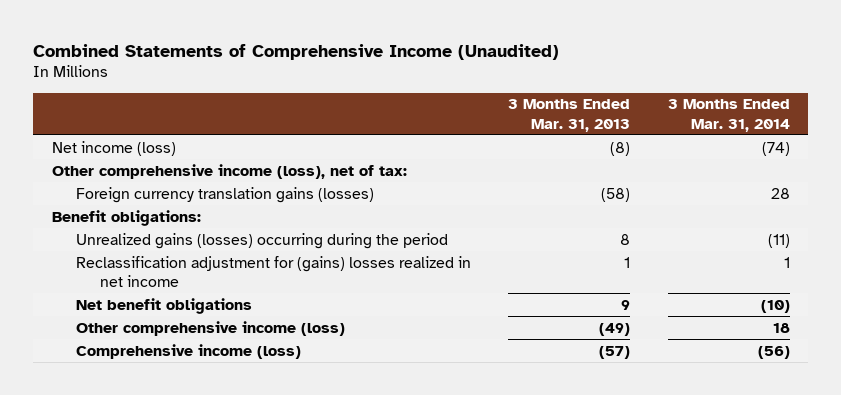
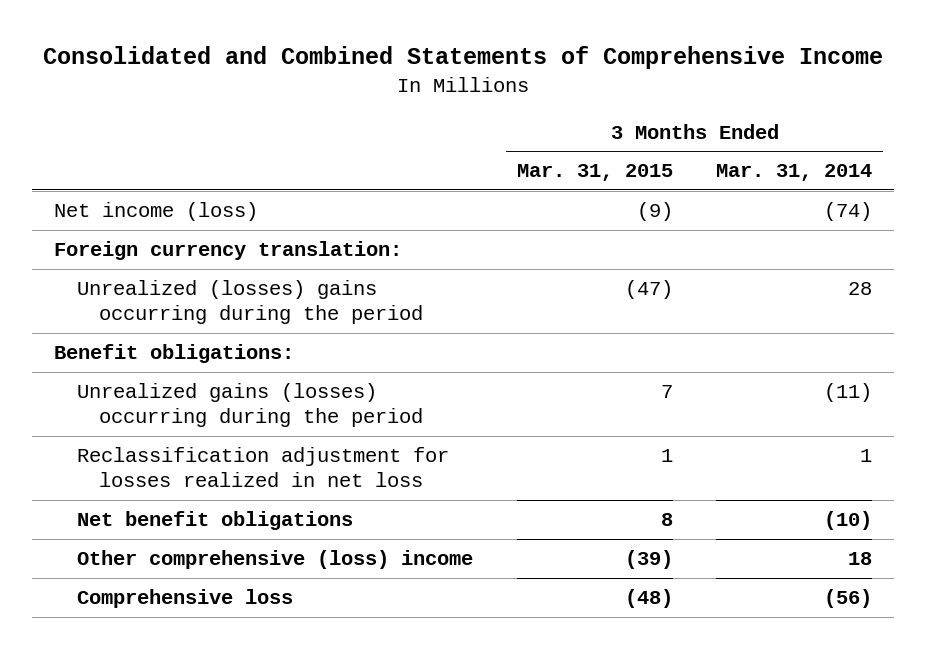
- Combined Statements of Comprehensive Income (Unaudited)
+ Consolidated and Combined Statements of Comprehensive Income
- | 3 Months Ended Mar. 31, 2013 | 3 Months Ended Mar. 31, 2014
+ | 3 Months Ended Mar. 31, 2015 | 3 Months Ended Mar. 31, 2014
- Other comprehensive income (loss), net of tax:
- Foreign currency translation gains (losses) | (58) | 28
+ Foreign currency translation:
+ Unrealized (losses) gains occurring during the period | (47) | 28
- Reclassification adjustment for (gains) losses realized in net income | 1 | 1
+ Reclassification adjustment for losses realized in net loss | 1 | 1
- Other comprehensive income (loss) | (49) | 18
- Comprehensive income (loss) | (57) | (56)
+ Other comprehensive (loss) income | (39) | 18
+ Comprehensive loss | (48) | (56)

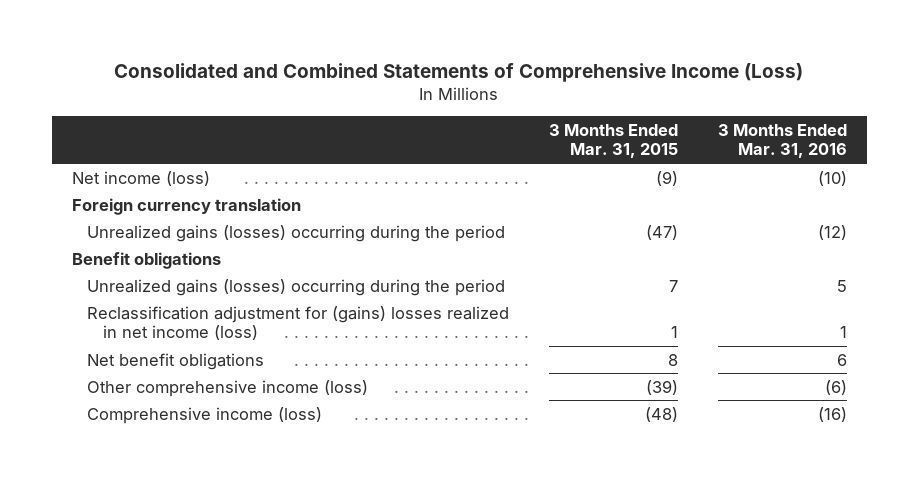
- Consolidated and Combined Statements of Comprehensive Income
+ Consolidated and Combined Statements of Comprehensive Income (Loss)
- | 3 Months Ended Mar. 31, 2015 | 3 Months Ended Mar. 31, 2014
+ | 3 Months Ended Mar. 31, 2015 | 3 Months Ended Mar. 31, 2016
- Foreign currency translation:
- Unrealized (losses) gains occurring during the period | (47) | 28
- Benefit obligations:
+ Foreign currency translation
+ Unrealized gains (losses) occurring during the period | (47) | (12)
+ Benefit obligations
- Reclassification adjustment for losses realized in net loss | 1 | 1
+ Reclassification adjustment for (gains) losses realized in net income (loss) | 1 | 1
- Other comprehensive (loss) income | (39) | 18
- Comprehensive loss | (48) | (56)
+ Other comprehensive income (loss) | (39) | (6)
+ Comprehensive income (loss) | (48) | (16)

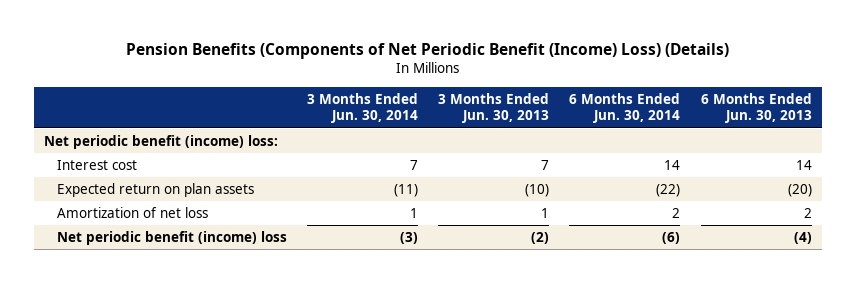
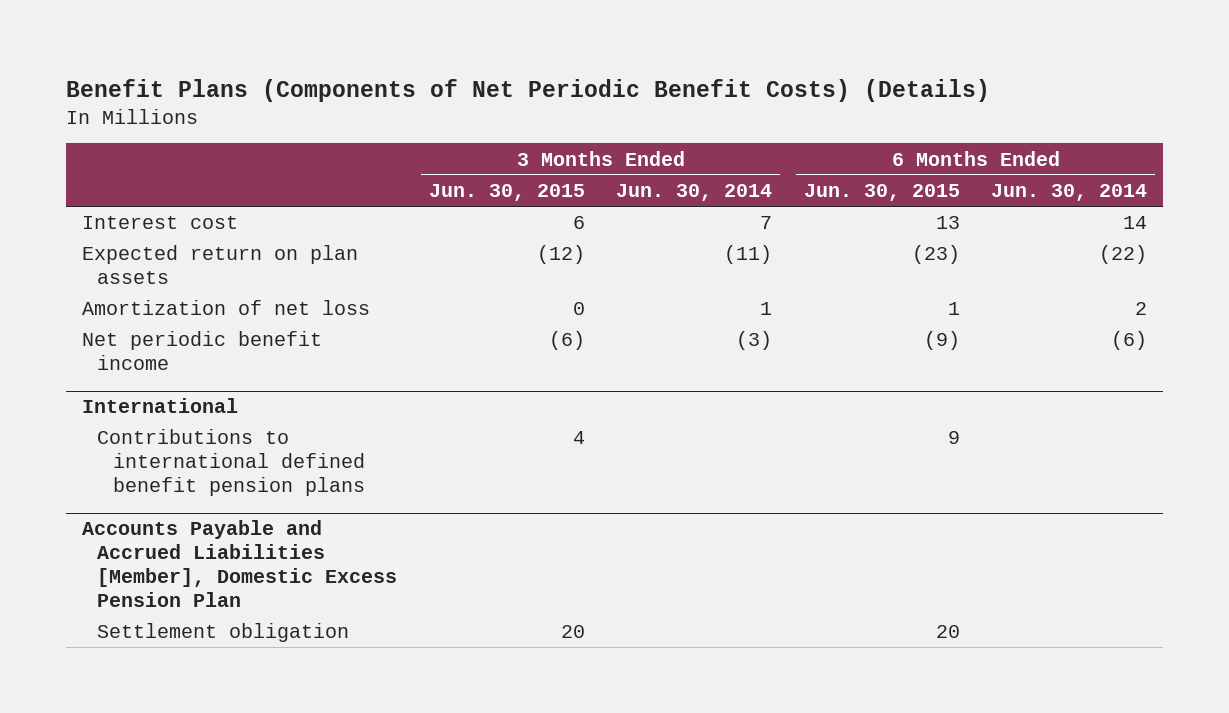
- Pension Benefits (Components of Net Periodic Benefit (Income) Loss) (Details)
+ Benefit Plans (Components of Net Periodic Benefit Costs) (Details)
- | 3 Months Ended Jun. 30, 2014 | 3 Months Ended Jun. 30, 2013 | 6 Months Ended Jun. 30, 2014 | 6 Months Ended Jun. 30, 2013
+ | 3 Months Ended Jun. 30, 2015 | 3 Months Ended Jun. 30, 2014 | 6 Months Ended Jun. 30, 2015 | 6 Months Ended Jun. 30, 2014
- Net periodic benefit (income) loss:
- Net periodic benefit (income) loss | (3) | (2) | (6) | (4)
+ Net periodic benefit income | (6) | (3) | (9) | (6)
+ International
+ Contributions to international defined benefit pension plans | 4 | | 9 |
+ Accounts Payable and Accrued Liabilities [Member], Domestic Excess Pension Plan
+ Settlement obligation | 20 | | 20 |

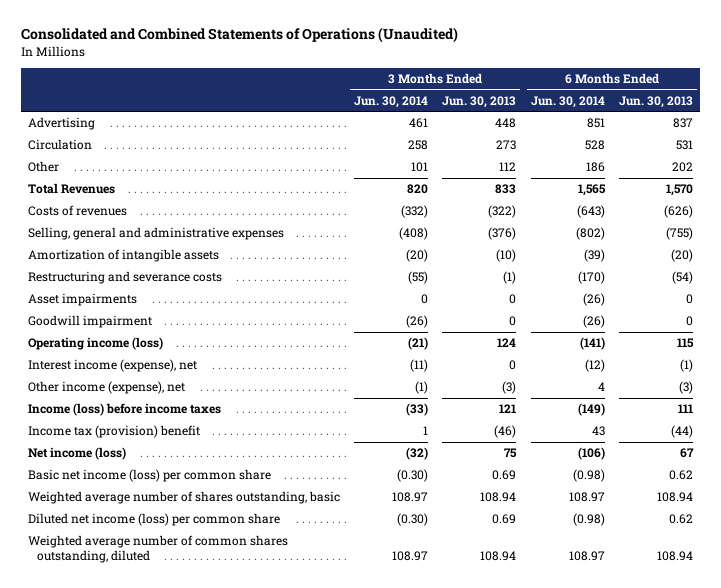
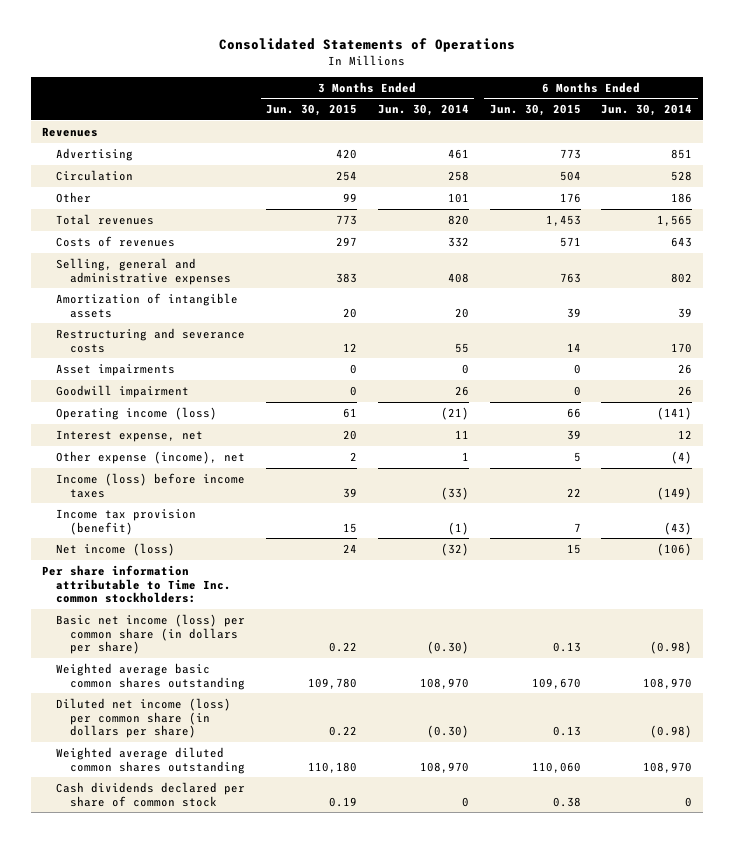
- Consolidated and Combined Statements of Operations (Unaudited)
+ Consolidated Statements of Operations
- | 3 Months Ended Jun. 30, 2014 | 3 Months Ended Jun. 30, 2013 | 6 Months Ended Jun. 30, 2014 | 6 Months Ended Jun. 30, 2013
+ | 3 Months Ended Jun. 30, 2015 | 3 Months Ended Jun. 30, 2014 | 6 Months Ended Jun. 30, 2015 | 6 Months Ended Jun. 30, 2014
+ Revenues
- Total Revenues | 820 | 833 | 1,565 | 1,570
- Costs of revenues | (332) | (322) | (643) | (626)
- Selling, general and administrative expenses | (408) | (376) | (802) | (755)
- Amortization of intangible assets | (20) | (10) | (39) | (20)
- Restructuring and severance costs | (55) | (1) | (170) | (54)
- Asset impairments | 0 | 0 | (26) | 0
- Goodwill impairment | (26) | 0 | (26) | 0
+ Total revenues | 773 | 820 | 1,453 | 1,565
+ Costs of revenues | 297 | 332 | 571 | 643
+ Selling, general and administrative expenses | 383 | 408 | 763 | 802
+ Amortization of intangible assets | 20 | 20 | 39 | 39
+ Restructuring and severance costs | 12 | 55 | 14 | 170
+ Asset impairments | 0 | 0 | 0 | 26
+ Goodwill impairment | 0 | 26 | 0 | 26
- Interest income (expense), net | (11) | 0 | (12) | (1)
- Other income (expense), net | (1) | (3) | 4 | (3)
+ Interest expense, net | 20 | 11 | 39 | 12
+ Other expense (income), net | 2 | 1 | 5 | (4)
- Income tax (provision) benefit | 1 | (46) | 43 | (44)
+ Income tax provision (benefit) | 15 | (1) | 7 | (43)
- Basic net income (loss) per common share | (0.30) | 0.69 | (0.98) | 0.62
- Weighted average number of shares outstanding, basic | 108.97 | 108.94 | 108.97 | 108.94
- Diluted net income (loss) per common share | (0.30) | 0.69 | (0.98) | 0.62
- Weighted average number of common shares outstanding, diluted | 108.97 | 108.94 | 108.97 | 108.94
+ Per share information attributable to Time Inc. common stockholders:
+ Basic net income (loss) per common share (in dollars per share) | 0.22 | (0.30) | 0.13 | (0.98)
+ Weighted average basic common shares outstanding | 109,780 | 108,970 | 109,670 | 108,970
+ Diluted net income (loss) per common share (in dollars per share) | 0.22 | (0.30) | 0.13 | (0.98)
+ Weighted average diluted common shares outstanding | 110,180 | 108,970 | 110,060 | 108,970
+ Cash dividends declared per share of common stock | 0.19 | 0 | 0.38 | 0

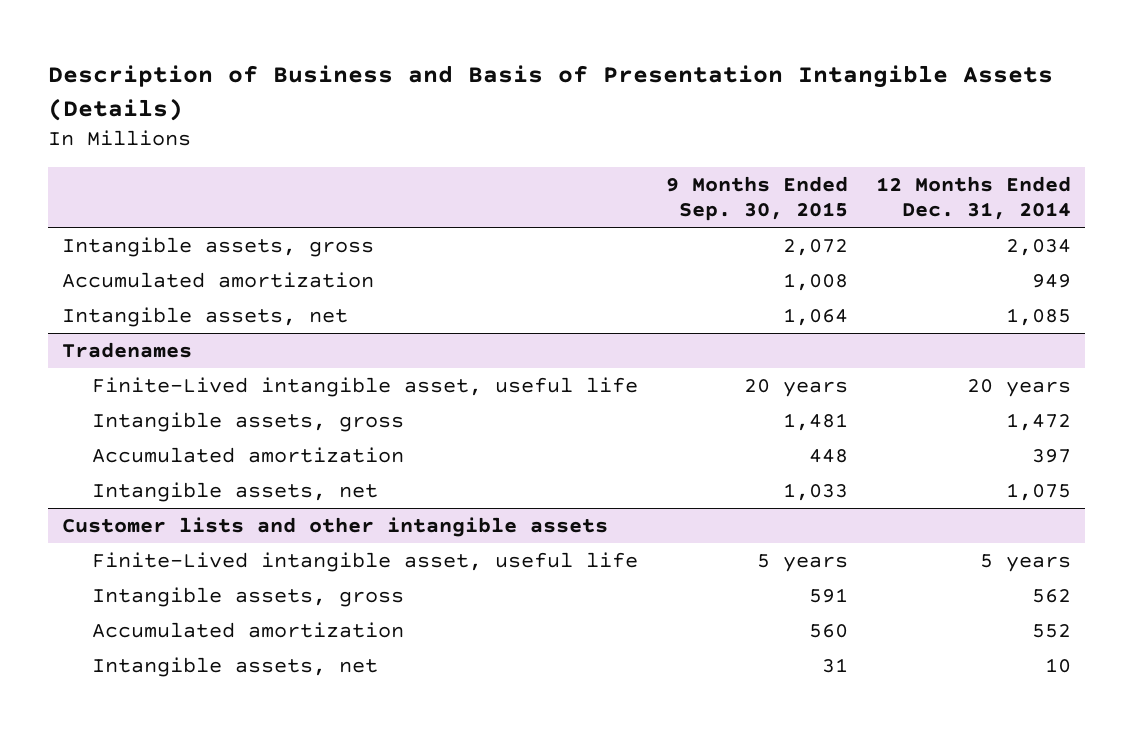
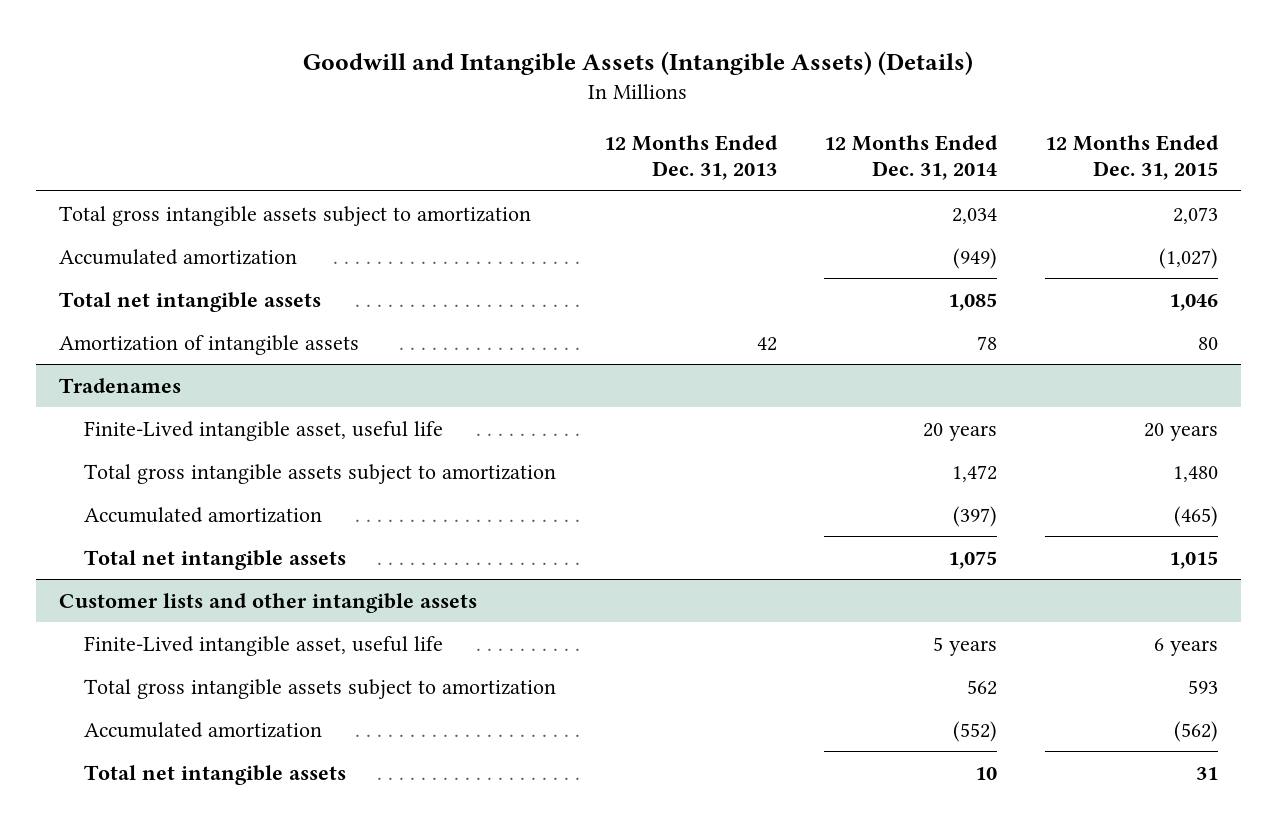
- Description of Business and Basis of Presentation Intangible Assets (Details)
+ Goodwill and Intangible Assets (Intangible Assets) (Details)
- | 9 Months Ended Sep. 30, 2015 | 12 Months Ended Dec. 31, 2014
+ | 12 Months Ended Dec. 31, 2013 | 12 Months Ended Dec. 31, 2014 | 12 Months Ended Dec. 31, 2015
- Intangible assets, gross | 2,072 | 2,034
- Accumulated amortization | 1,008 | 949
- Intangible assets, net | 1,064 | 1,085
+ Total gross intangible assets subject to amortization | | 2,034 | 2,073
+ Accumulated amortization | | (949) | (1,027)
+ Total net intangible assets | | 1,085 | 1,046
+ Amortization of intangible assets | 42 | 78 | 80
@ Tradenames
- Intangible assets, gross | 1,481 | 1,472
- Accumulated amortization | 448 | 397
- Intangible assets, net | 1,033 | 1,075
+ Total gross intangible assets subject to amortization | | 1,472 | 1,480
+ Accumulated amortization | | (397) | (465)
+ Total net intangible assets | | 1,075 | 1,015
@ Customer lists and other intangible assets
- Intangible assets, gross | 591 | 562
- Accumulated amortization | 560 | 552
- Intangible assets, net | 31 | 10
+ Total gross intangible assets subject to amortization | | 562 | 593
+ Accumulated amortization | | (552) | (562)
+ Total net intangible assets | | 10 | 31

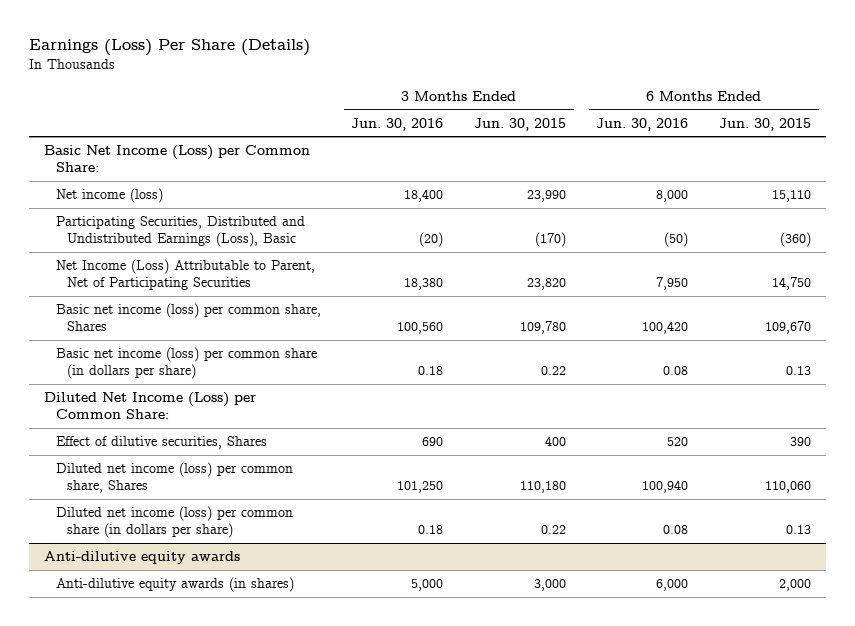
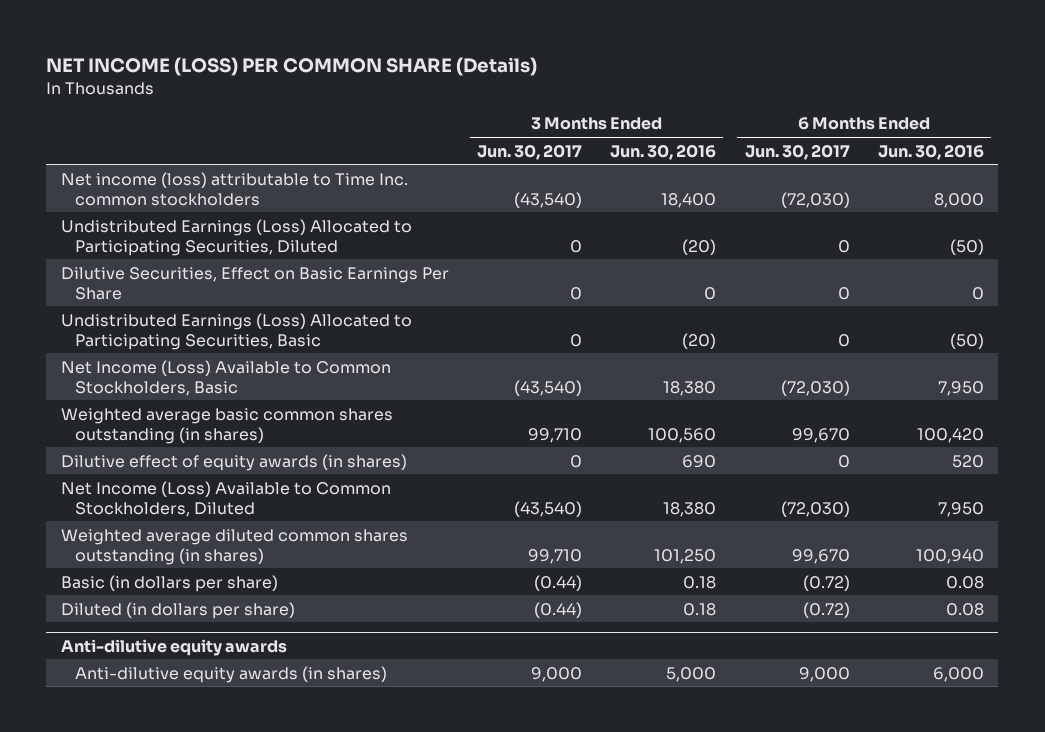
- Earnings (Loss) Per Share (Details)
+ NET INCOME (LOSS) PER COMMON SHARE (Details)
- | 3 Months Ended Jun. 30, 2016 | 3 Months Ended Jun. 30, 2015 | 6 Months Ended Jun. 30, 2016 | 6 Months Ended Jun. 30, 2015
+ | 3 Months Ended Jun. 30, 2017 | 3 Months Ended Jun. 30, 2016 | 6 Months Ended Jun. 30, 2017 | 6 Months Ended Jun. 30, 2016
- Basic Net Income (Loss) per Common Share:
- Net income (loss) | 18,400 | 23,990 | 8,000 | 15,110
- Participating Securities, Distributed and Undistributed Earnings (Loss), Basic | (20) | (170) | (50) | (360)
- Net Income (Loss) Attributable to Parent, Net of Participating Securities | 18,380 | 23,820 | 7,950 | 14,750
- Basic net income (loss) per common share, Shares | 100,560 | 109,780 | 100,420 | 109,670
- Basic net income (loss) per common share (in dollars per share) | 0.18 | 0.22 | 0.08 | 0.13
- Diluted Net Income (Loss) per Common Share:
- Effect of dilutive securities, Shares | 690 | 400 | 520 | 390
- Diluted net income (loss) per common share, Shares | 101,250 | 110,180 | 100,940 | 110,060
- Diluted net income (loss) per common share (in dollars per share) | 0.18 | 0.22 | 0.08 | 0.13
+ Net income (loss) attributable to Time Inc. common stockholders | (43,540) | 18,400 | (72,030) | 8,000
+ Undistributed Earnings (Loss) Allocated to Participating Securities, Diluted | 0 | (20) | 0 | (50)
+ Dilutive Securities, Effect on Basic Earnings Per Share | 0 | 0 | 0 | 0
+ Undistributed Earnings (Loss) Allocated to Participating Securities, Basic | 0 | (20) | 0 | (50)
+ Net Income (Loss) Available to Common Stockholders, Basic | (43,540) | 18,380 | (72,030) | 7,950
+ Weighted average basic common shares outstanding (in shares) | 99,710 | 100,560 | 99,670 | 100,420
+ Dilutive effect of equity awards (in shares) | 0 | 690 | 0 | 520
+ Net Income (Loss) Available to Common Stockholders, Diluted | (43,540) | 18,380 | (72,030) | 7,950
+ Weighted average diluted common shares outstanding (in shares) | 99,710 | 101,250 | 99,670 | 100,940
+ Basic (in dollars per share) | (0.44) | 0.18 | (0.72) | 0.08
+ Diluted (in dollars per share) | (0.44) | 0.18 | (0.72) | 0.08

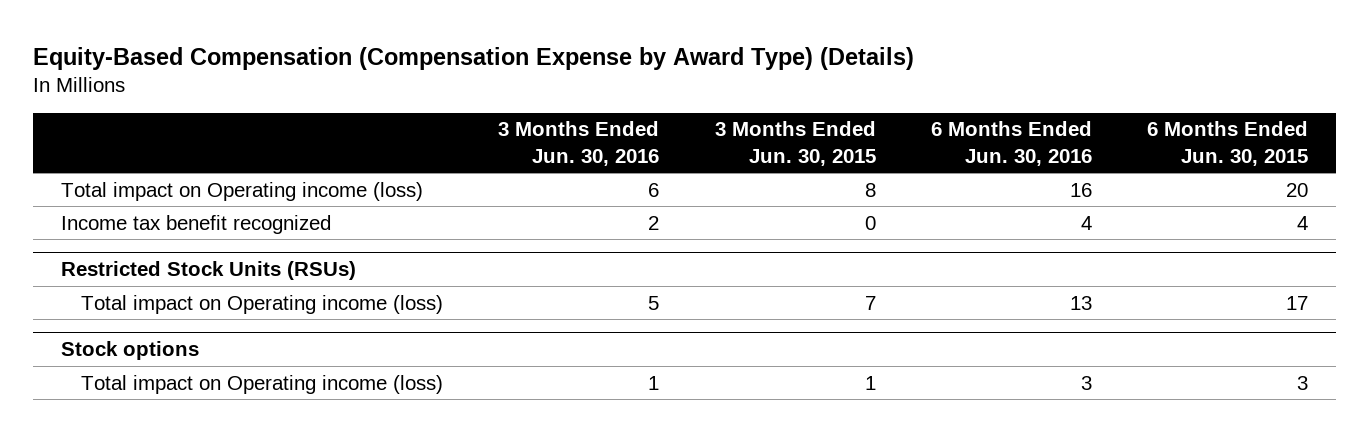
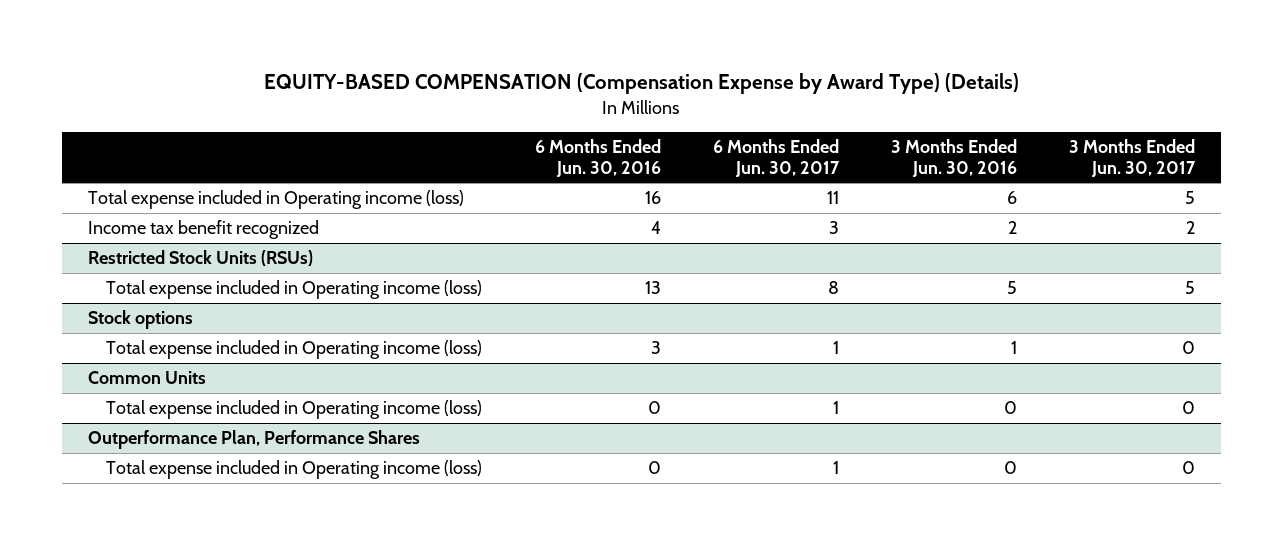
- Equity-Based Compensation (Compensation Expense by Award Type) (Details)
+ EQUITY-BASED COMPENSATION (Compensation Expense by Award Type) (Details)
- | 3 Months Ended Jun. 30, 2016 | 3 Months Ended Jun. 30, 2015 | 6 Months Ended Jun. 30, 2016 | 6 Months Ended Jun. 30, 2015
+ | 6 Months Ended Jun. 30, 2016 | 6 Months Ended Jun. 30, 2017 | 3 Months Ended Jun. 30, 2016 | 3 Months Ended Jun. 30, 2017
- Total impact on Operating income (loss) | 6 | 8 | 16 | 20
+ Total expense included in Operating income (loss) | 16 | 11 | 6 | 5
@ Restricted Stock Units (RSUs)
- Total impact on Operating income (loss) | 5 | 7 | 13 | 17
+ Total expense included in Operating income (loss) | 13 | 8 | 5 | 5
@ Stock options
- Total impact on Operating income (loss) | 1 | 1 | 3 | 3
+ Total expense included in Operating income (loss) | 3 | 1 | 1 | 0
+ Common Units
+ Total expense included in Operating income (loss) | 0 | 1 | 0 | 0
+ Outperformance Plan, Performance Shares
+ Total expense included in Operating income (loss) | 0 | 1 | 0 | 0

